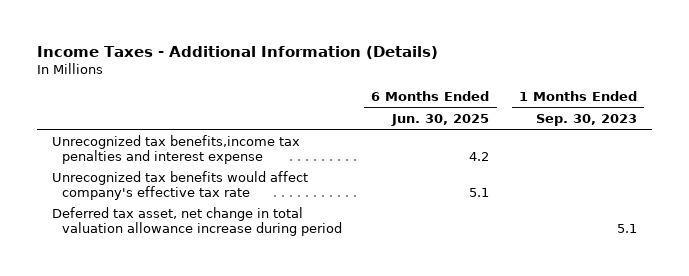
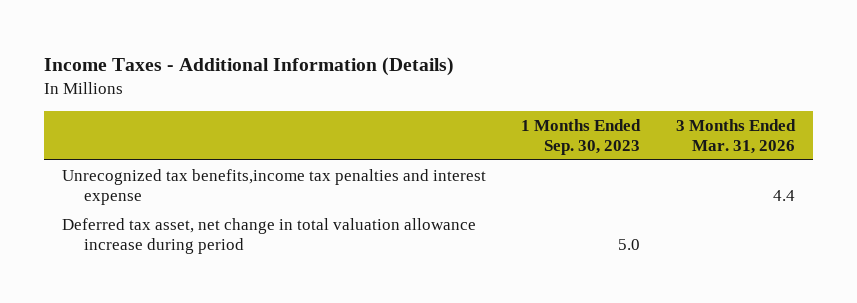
- | 6 Months Ended Jun. 30, 2025 | 1 Months Ended Sep. 30, 2023
+ | 1 Months Ended Sep. 30, 2023 | 3 Months Ended Mar. 31, 2026
- Unrecognized tax benefits would affect company's effective tax rate | 5.1 |
- Deferred tax asset, net change in total valuation allowance increase during period | | 5.1
+ Deferred tax asset, net change in total valuation allowance increase during period | 5.0 |

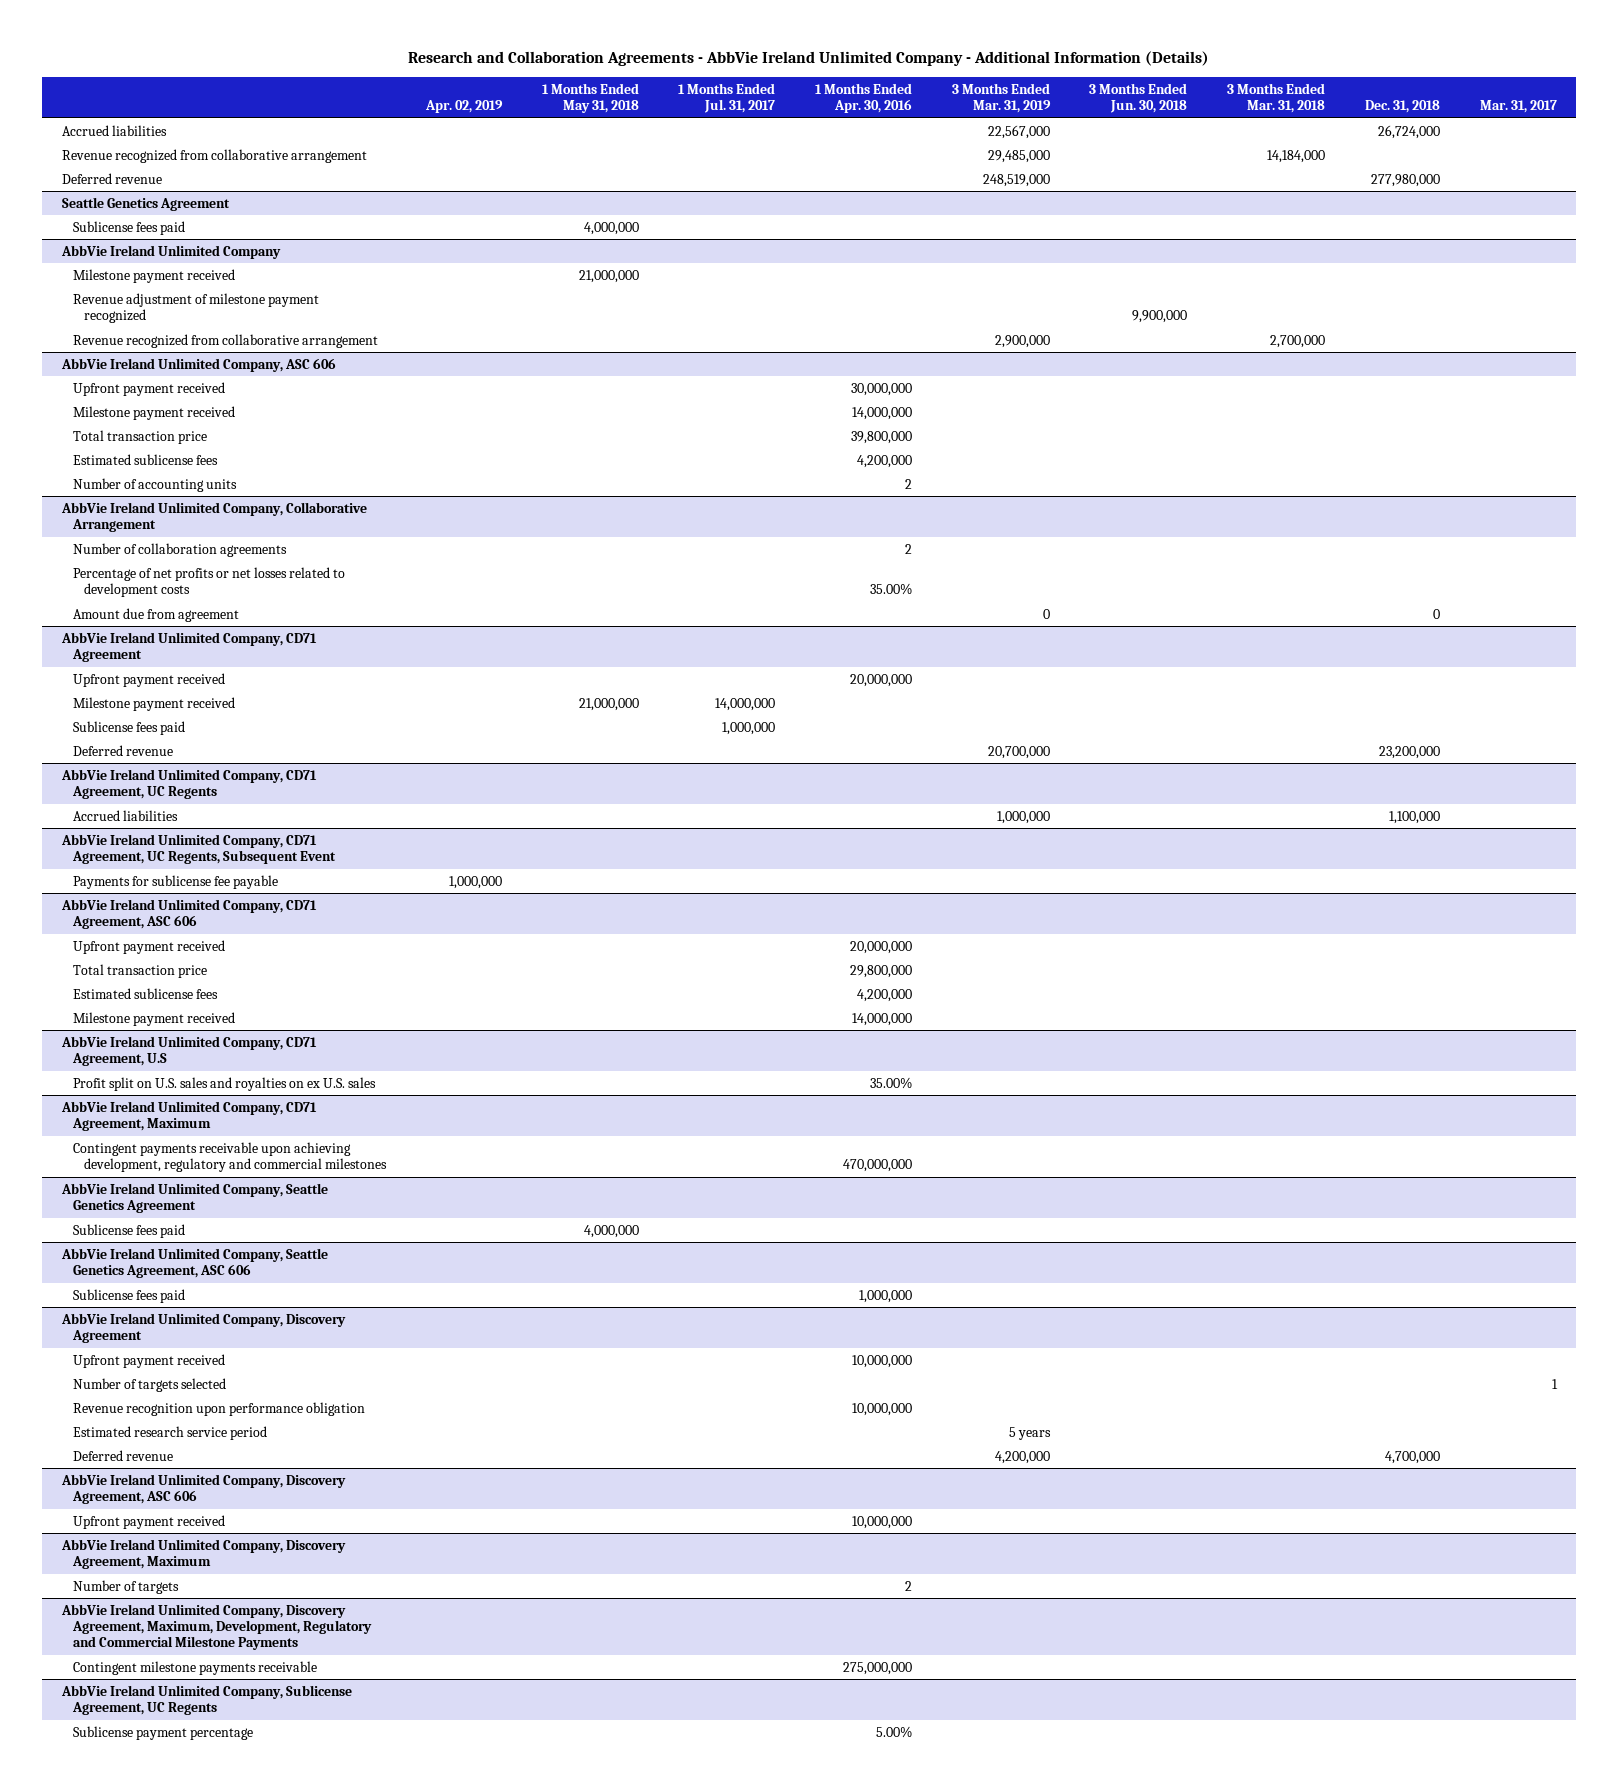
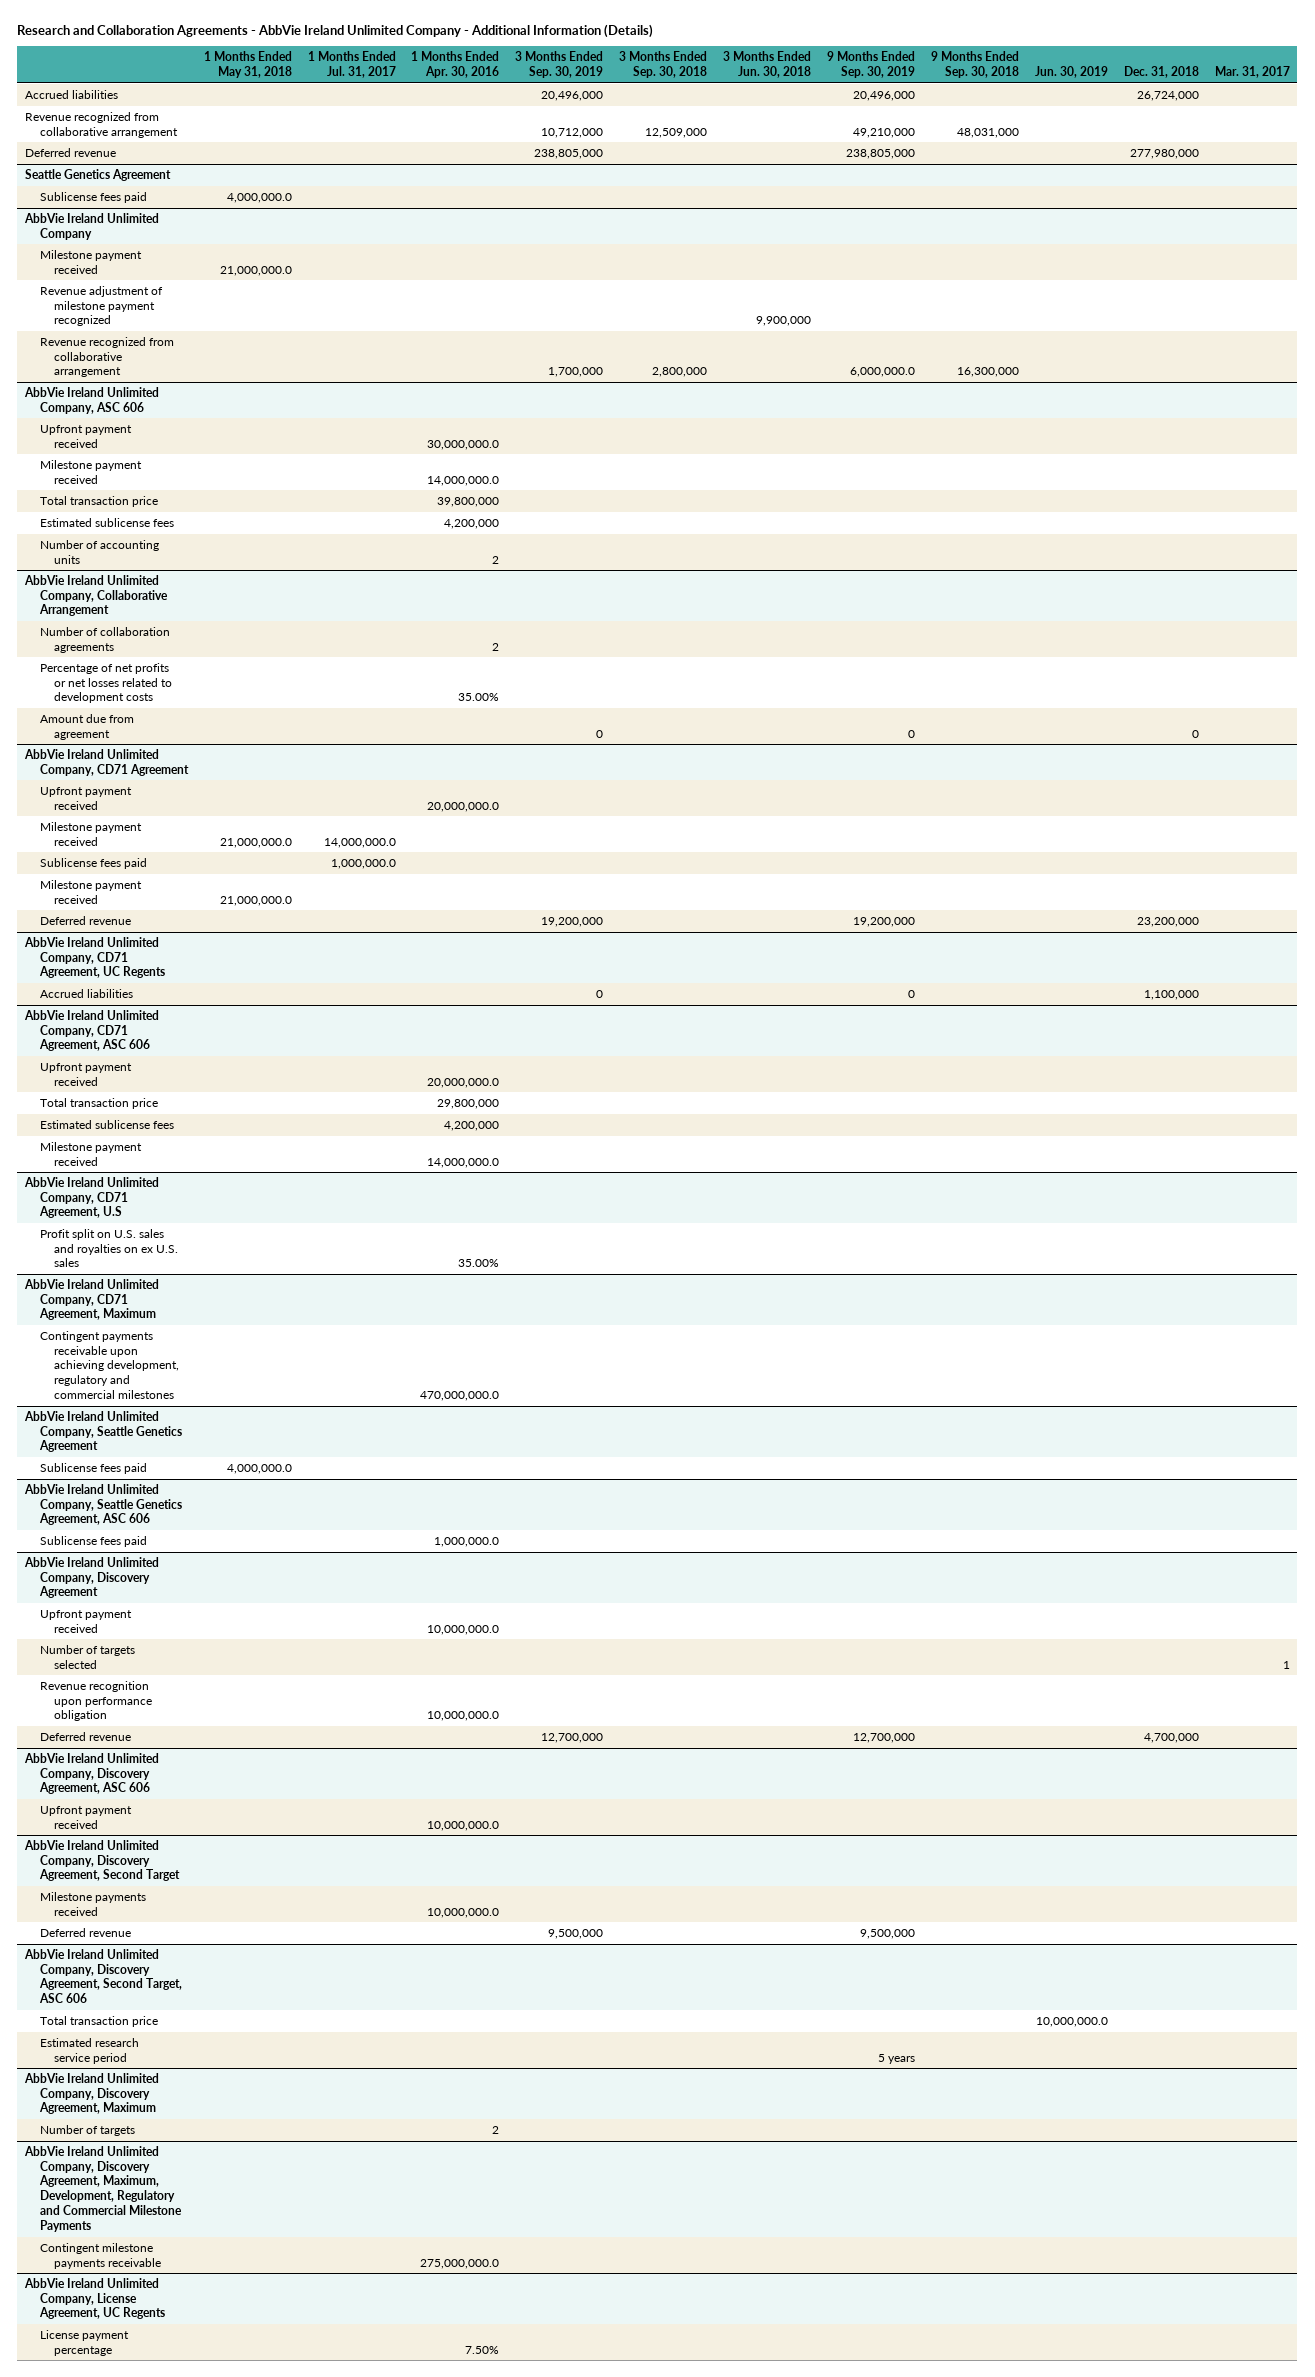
- | Apr. 02, 2019 | 1 Months Ended May 31, 2018 | 1 Months Ended Jul. 31, 2017 | 1 Months Ended Apr. 30, 2016 | 3 Months Ended Mar. 31, 2019 | 3 Months Ended Jun. 30, 2018 | 3 Months Ended Mar. 31, 2018 | Dec. 31, 2018 | Mar. 31, 2017
+ | 1 Months Ended May 31, 2018 | 1 Months Ended Jul. 31, 2017 | 1 Months Ended Apr. 30, 2016 | 3 Months Ended Sep. 30, 2019 | 3 Months Ended Sep. 30, 2018 | 3 Months Ended Jun. 30, 2018 | 9 Months Ended Sep. 30, 2019 | 9 Months Ended Sep. 30, 2018 | Jun. 30, 2019 | Dec. 31, 2018 | Mar. 31, 2017
@ Seattle Genetics Agreement
- Sublicense fees paid | | 4,000,000 | | | | | | |
+ Sublicense fees paid | 4,000,000.0 | | | | | | | | | |
@ AbbVie Ireland Unlimited Company
- Milestone payment received | | 21,000,000 | | | | | | |
+ Milestone payment received | 21,000,000.0 | | | | | | | | | |
@ AbbVie Ireland Unlimited Company, ASC 606
- Upfront payment received | | | | 30,000,000 | | | | |
- Milestone payment received | | | | 14,000,000 | | | | |
+ Upfront payment received | | | 30,000,000.0 | | | | | | | |
+ Milestone payment received | | | 14,000,000.0 | | | | | | | |
@ AbbVie Ireland Unlimited Company, CD71 Agreement
- Upfront payment received | | | | 20,000,000 | | | | |
- Milestone payment received | | 21,000,000 | 14,000,000 | | | | | |
- Sublicense fees paid | | | 1,000,000 | | | | | |
+ Upfront payment received | | | 20,000,000.0 | | | | | | | |
+ Milestone payment received | 21,000,000.0 | 14,000,000.0 | | | | | | | | |
+ Sublicense fees paid | | 1,000,000.0 | | | | | | | | |
+ Milestone payment received | 21,000,000.0 | | | | | | | | | |
- AbbVie Ireland Unlimited Company, CD71 Agreement, UC Regents, Subsequent Event
- Payments for sublicense fee payable | 1,000,000 | | | | | | | |
@ AbbVie Ireland Unlimited Company, CD71 Agreement, ASC 606
- Upfront payment received | | | | 20,000,000 | | | | |
+ Upfront payment received | | | 20,000,000.0 | | | | | | | |
- Milestone payment received | | | | 14,000,000 | | | | |
+ Milestone payment received | | | 14,000,000.0 | | | | | | | |
@ AbbVie Ireland Unlimited Company, CD71 Agreement, Maximum
- Contingent payments receivable upon achieving development, regulatory and commercial milestones | | | | 470,000,000 | | | | |
+ Contingent payments receivable upon achieving development, regulatory and commercial milestones | | | 470,000,000.0 | | | | | | | |
@ AbbVie Ireland Unlimited Company, Seattle Genetics Agreement
- Sublicense fees paid | | 4,000,000 | | | | | | |
+ Sublicense fees paid | 4,000,000.0 | | | | | | | | | |
@ AbbVie Ireland Unlimited Company, Seattle Genetics Agreement, ASC 606
- Sublicense fees paid | | | | 1,000,000 | | | | |
+ Sublicense fees paid | | | 1,000,000.0 | | | | | | | |
@ AbbVie Ireland Unlimited Company, Discovery Agreement
- Upfront payment received | | | | 10,000,000 | | | | |
+ Upfront payment received | | | 10,000,000.0 | | | | | | | |
- Revenue recognition upon performance obligation | | | | 10,000,000 | | | | |
- Estimated research service period | | | | | 5 years | | | |
+ Revenue recognition upon performance obligation | | | 10,000,000.0 | | | | | | | |
@ AbbVie Ireland Unlimited Company, Discovery Agreement, ASC 606
- Upfront payment received | | | | 10,000,000 | | | | |
+ Upfront payment received | | | 10,000,000.0 | | | | | | | |
+ AbbVie Ireland Unlimited Company, Discovery Agreement, Second Target
+ Milestone payments received | | | 10,000,000.0 | | | | | | | |
+ Deferred revenue | | | | 9,500,000 | | | 9,500,000 | | | |
+ AbbVie Ireland Unlimited Company, Discovery Agreement, Second Target, ASC 606
+ Total transaction price | | | | | | | | | 10,000,000.0 | |
+ Estimated research service period | | | | | | | 5 years | | | |
@ AbbVie Ireland Unlimited Company, Discovery Agreement, Maximum, Development, Regulatory and Commercial Milestone Payments
- Contingent milestone payments receivable | | | | 275,000,000 | | | | |
- AbbVie Ireland Unlimited Company, Sublicense Agreement, UC Regents
- Sublicense payment percentage | | | | 5.00% | | | | |
@ AbbVie Ireland Unlimited Company, Discovery Agreement, Maximum, Development, Regulatory and Commercial Milestone Payments
+ Contingent milestone payments receivable | | | 275,000,000.0 | | | | | | | |
+ AbbVie Ireland Unlimited Company, License Agreement, UC Regents
+ License payment percentage | | | 7.50% | | | | | | | |

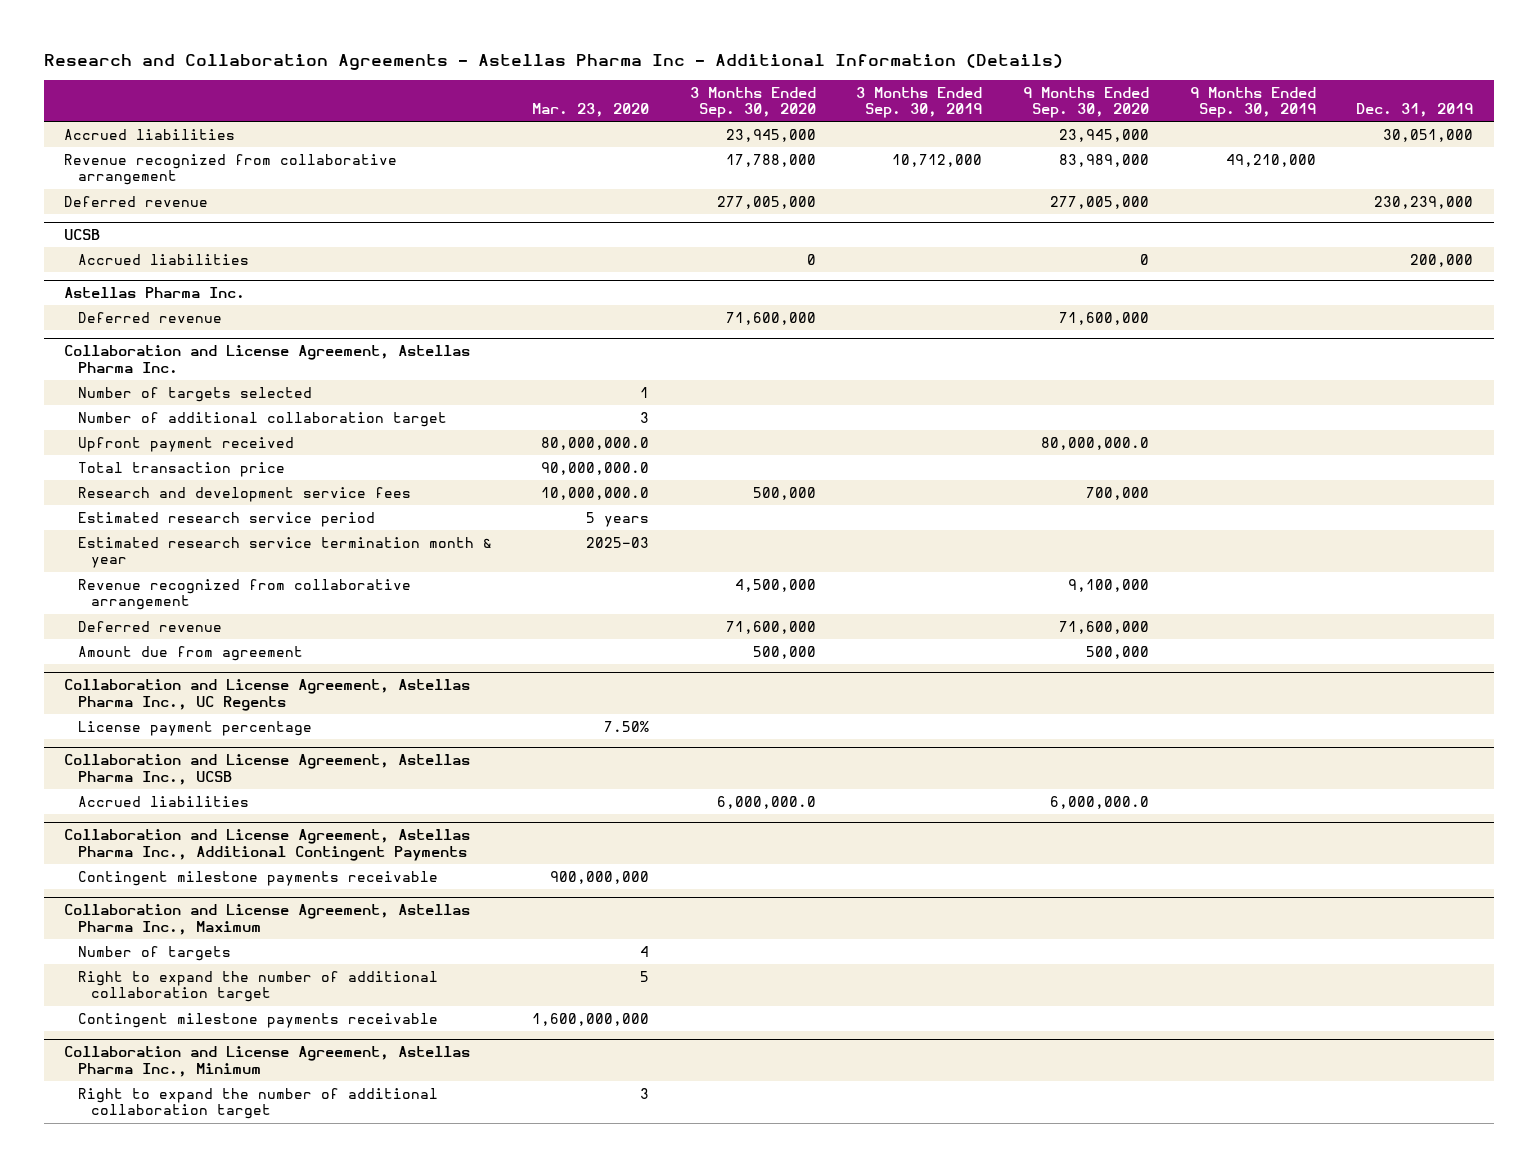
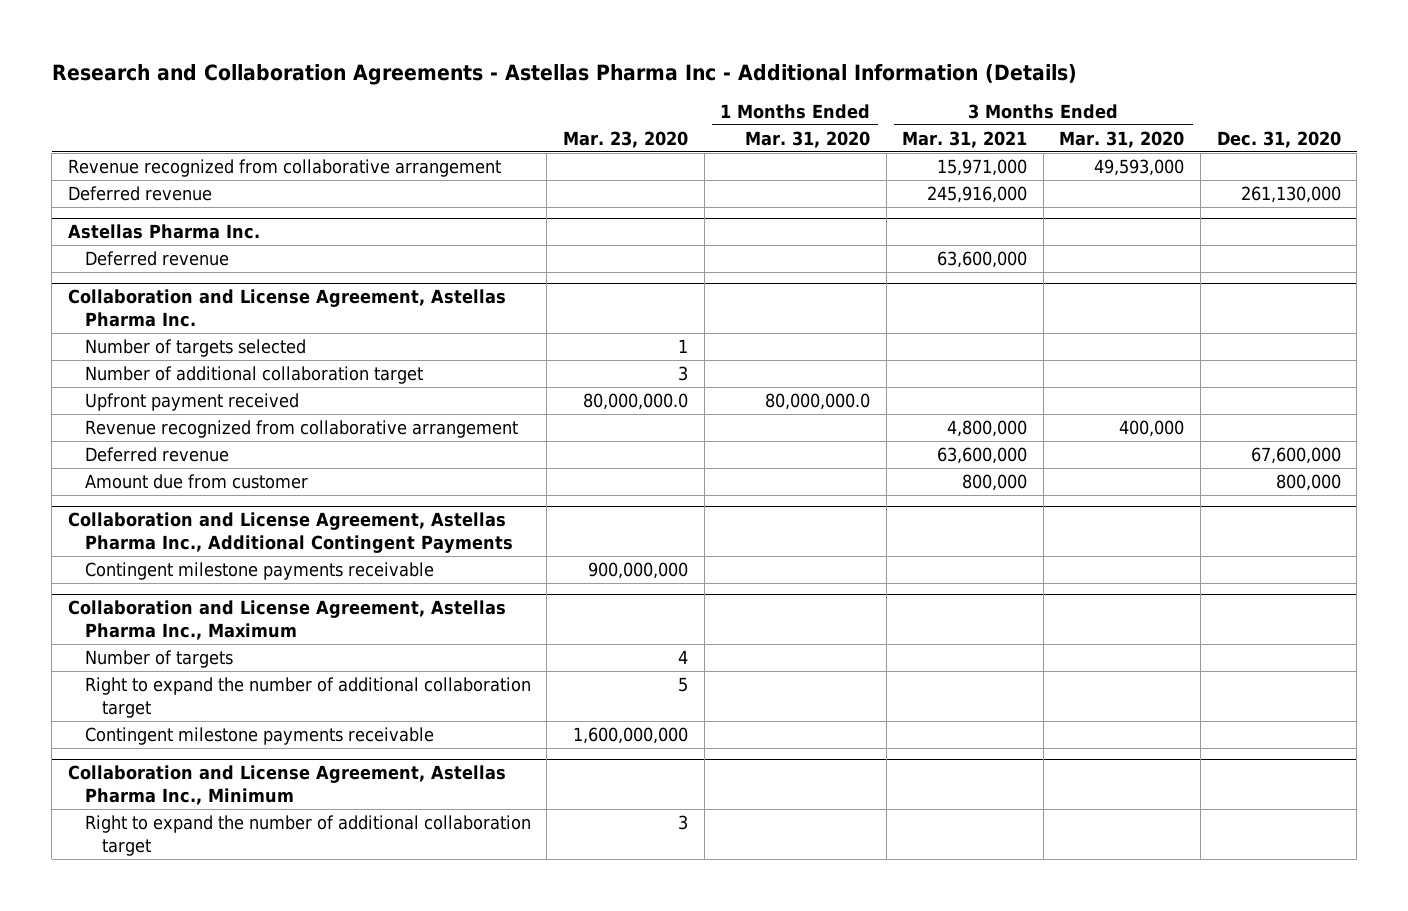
- | Mar. 23, 2020 | 3 Months Ended Sep. 30, 2020 | 3 Months Ended Sep. 30, 2019 | 9 Months Ended Sep. 30, 2020 | 9 Months Ended Sep. 30, 2019 | Dec. 31, 2019
+ | Mar. 23, 2020 | 1 Months Ended Mar. 31, 2020 | 3 Months Ended Mar. 31, 2021 | 3 Months Ended Mar. 31, 2020 | Dec. 31, 2020
- Accrued liabilities | | 23,945,000 | | 23,945,000 | | 30,051,000
- UCSB
- Accrued liabilities | | 0 | | 0 | | 200,000
@ Collaboration and License Agreement, Astellas Pharma Inc.
- Total transaction price | 90,000,000.0 | | | | |
- Research and development service fees | 10,000,000.0 | 500,000 | | 700,000 | |
- Estimated research service period | 5 years | | | | |
- Estimated research service termination month & year | 2025-03 | | | | |
- Amount due from agreement | | 500,000 | | 500,000 | |
- Collaboration and License Agreement, Astellas Pharma Inc., UC Regents
- License payment percentage | 7.50% | | | | |
- Collaboration and License Agreement, Astellas Pharma Inc., UCSB
- Accrued liabilities | | 6,000,000.0 | | 6,000,000.0 | |
@ Collaboration and License Agreement, Astellas Pharma Inc.
+ Amount due from customer | | | 800,000 | | 800,000

